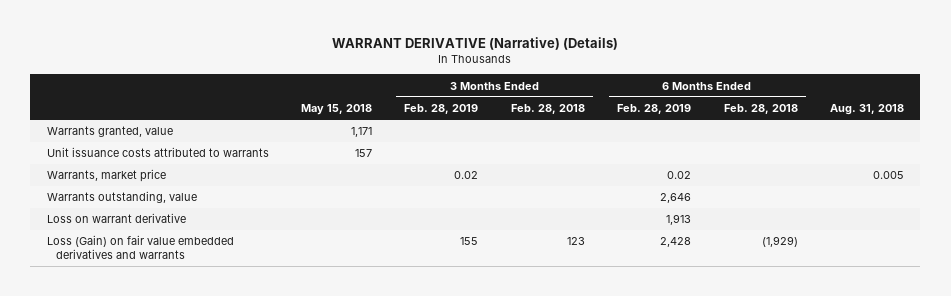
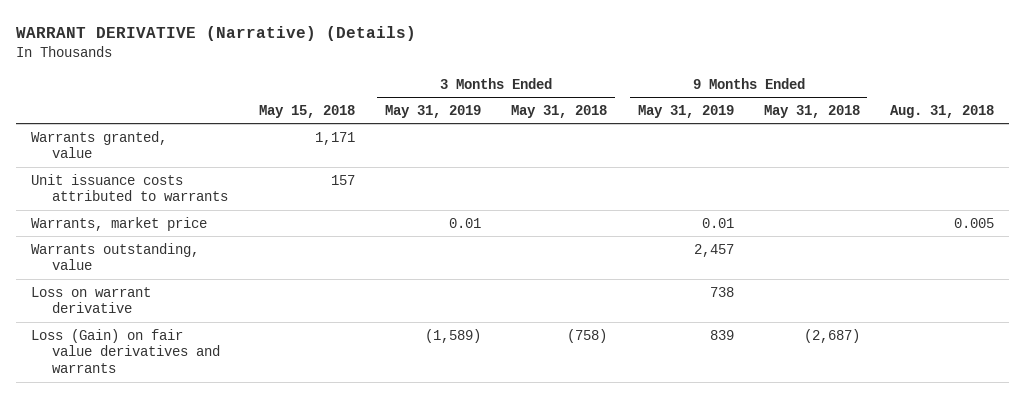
- | May 15, 2018 | 3 Months Ended Feb. 28, 2019 | 3 Months Ended Feb. 28, 2018 | 6 Months Ended Feb. 28, 2019 | 6 Months Ended Feb. 28, 2018 | Aug. 31, 2018
+ | May 15, 2018 | 3 Months Ended May 31, 2019 | 3 Months Ended May 31, 2018 | 9 Months Ended May 31, 2019 | 9 Months Ended May 31, 2018 | Aug. 31, 2018
- Loss (Gain) on fair value embedded derivatives and warrants | | 155 | 123 | 2,428 | (1,929) |
+ Loss (Gain) on fair value derivatives and warrants | | (1,589) | (758) | 839 | (2,687) |

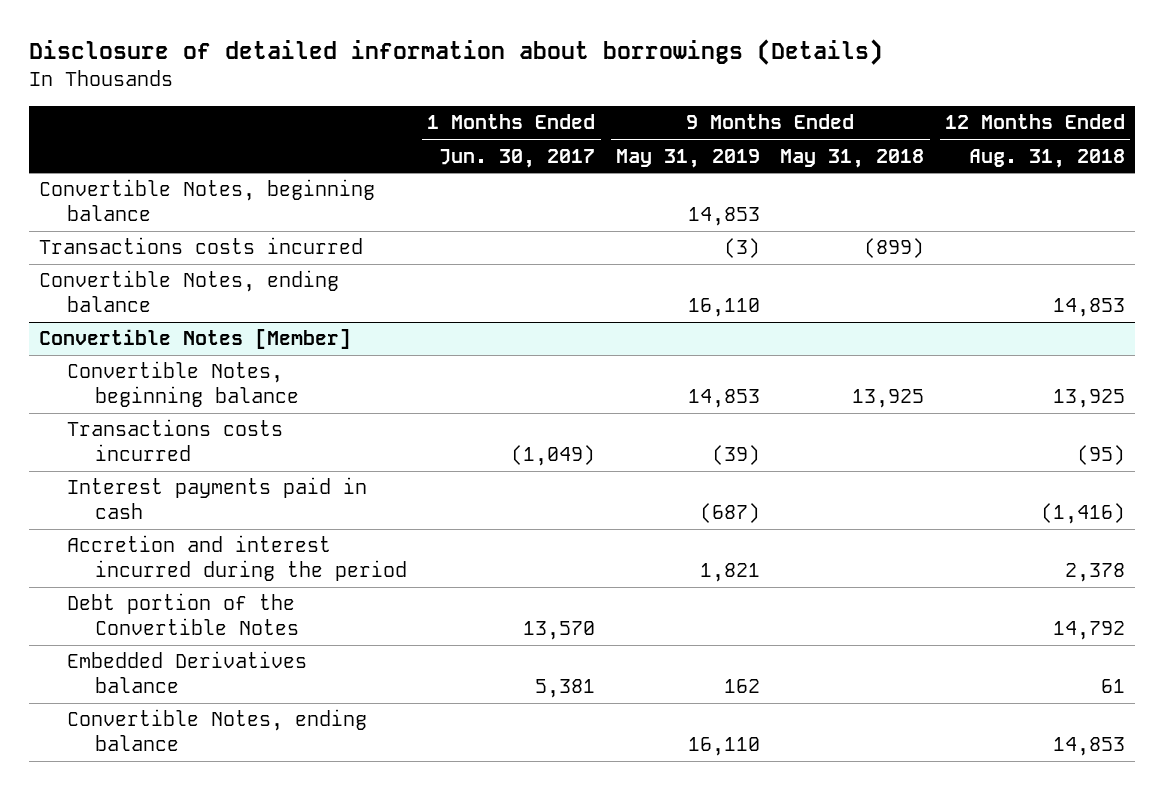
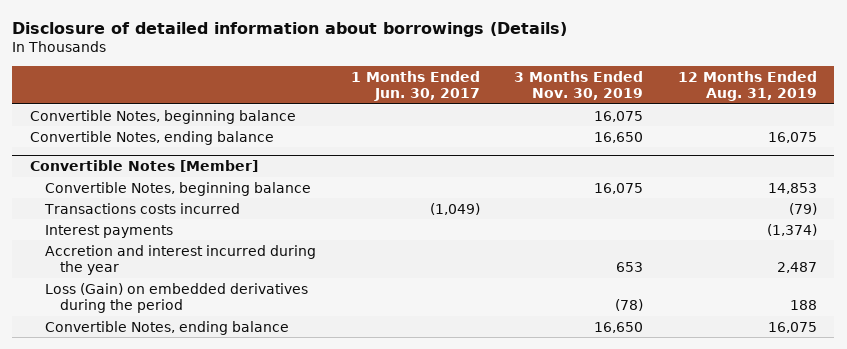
- | 1 Months Ended Jun. 30, 2017 | 9 Months Ended May 31, 2019 | 9 Months Ended May 31, 2018 | 12 Months Ended Aug. 31, 2018
+ | 1 Months Ended Jun. 30, 2017 | 3 Months Ended Nov. 30, 2019 | 12 Months Ended Aug. 31, 2019
- Transactions costs incurred | | (3) | (899) |
@ Convertible Notes [Member]
- Interest payments paid in cash | | (687) | | (1,416)
- Accretion and interest incurred during the period | | 1,821 | | 2,378
- Debt portion of the Convertible Notes | 13,570 | | | 14,792
- Embedded Derivatives balance | 5,381 | 162 | | 61
+ Interest payments | | | (1,374)
+ Accretion and interest incurred during the year | | 653 | 2,487
+ Loss (Gain) on embedded derivatives during the period | | (78) | 188

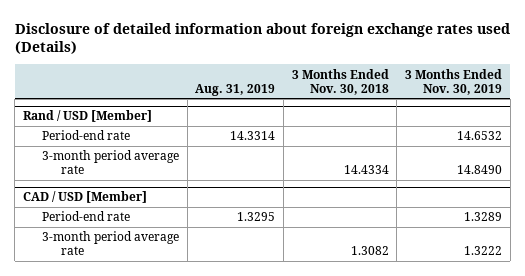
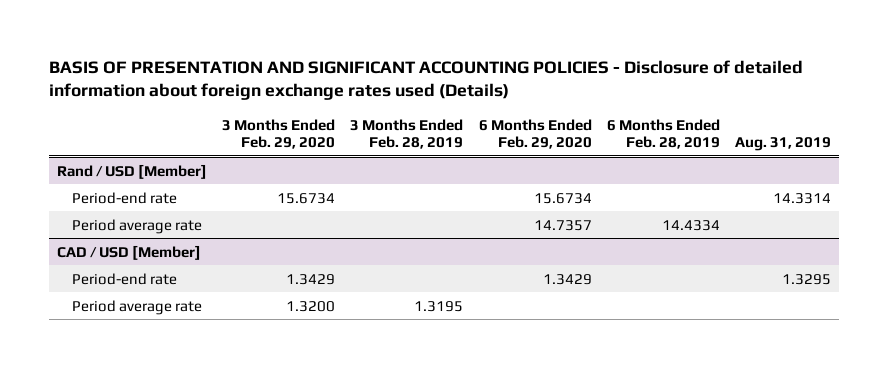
- Disclosure of detailed information about foreign exchange rates used (Details)
+ BASIS OF PRESENTATION AND SIGNIFICANT ACCOUNTING POLICIES - Disclosure of detailed information about foreign exchange rates used (Details)
- | Aug. 31, 2019 | 3 Months Ended Nov. 30, 2018 | 3 Months Ended Nov. 30, 2019
+ | 3 Months Ended Feb. 29, 2020 | 3 Months Ended Feb. 28, 2019 | 6 Months Ended Feb. 29, 2020 | 6 Months Ended Feb. 28, 2019 | Aug. 31, 2019
@ Rand / USD [Member]
- 3-month period average rate | | 14.4334 | 14.8490
+ Period average rate | | | 14.7357 | 14.4334 |
@ CAD / USD [Member]
- 3-month period average rate | | 1.3082 | 1.3222
+ Period average rate | 1.3200 | 1.3195 | | |

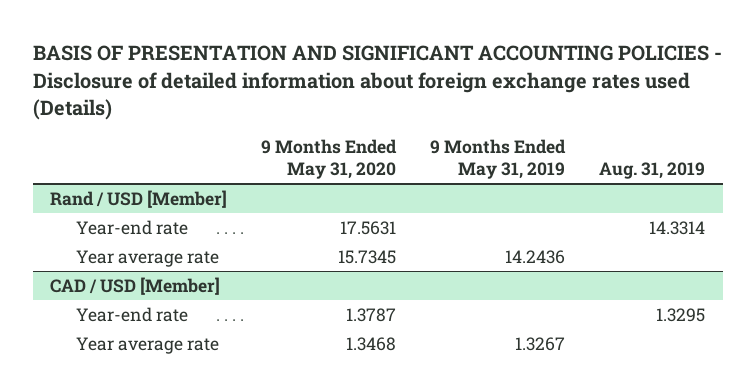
- | 3 Months Ended Feb. 29, 2020 | 3 Months Ended Feb. 28, 2019 | 6 Months Ended Feb. 29, 2020 | 6 Months Ended Feb. 28, 2019 | Aug. 31, 2019
+ | 9 Months Ended May 31, 2020 | 9 Months Ended May 31, 2019 | Aug. 31, 2019
@ Rand / USD [Member]
- Period-end rate | 15.6734 | | 15.6734 | | 14.3314
- Period average rate | | | 14.7357 | 14.4334 |
+ Year-end rate | 17.5631 | | 14.3314
+ Year average rate | 15.7345 | 14.2436 |
@ CAD / USD [Member]
- Period-end rate | 1.3429 | | 1.3429 | | 1.3295
- Period average rate | 1.3200 | 1.3195 | | |
+ Year-end rate | 1.3787 | | 1.3295
+ Year average rate | 1.3468 | 1.3267 |

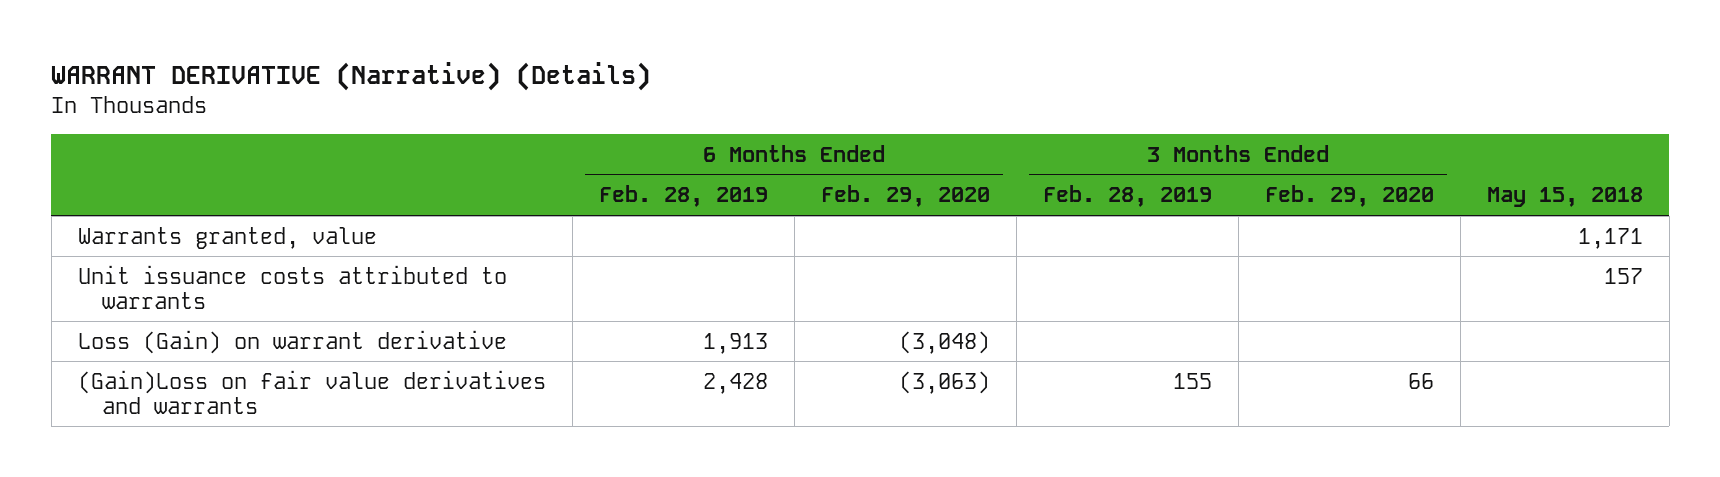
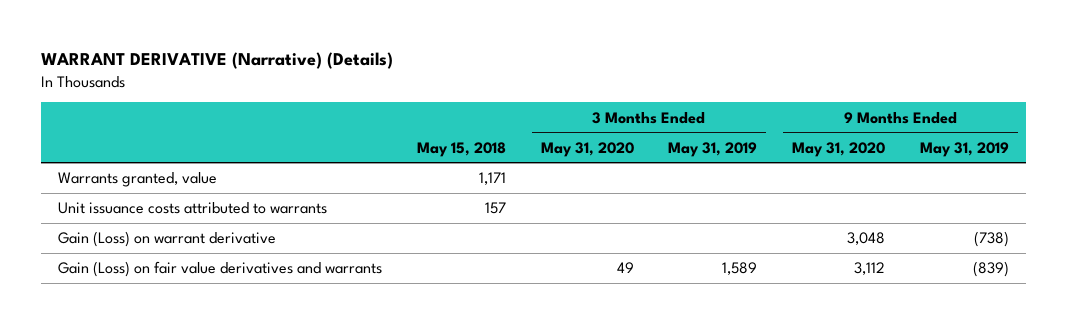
- | 6 Months Ended Feb. 28, 2019 | 6 Months Ended Feb. 29, 2020 | 3 Months Ended Feb. 28, 2019 | 3 Months Ended Feb. 29, 2020 | May 15, 2018
+ | May 15, 2018 | 3 Months Ended May 31, 2020 | 3 Months Ended May 31, 2019 | 9 Months Ended May 31, 2020 | 9 Months Ended May 31, 2019
- Loss (Gain) on warrant derivative | 1,913 | (3,048) | | |
- (Gain)Loss on fair value derivatives and warrants | 2,428 | (3,063) | 155 | 66 |
+ Gain (Loss) on warrant derivative | | | | 3,048 | (738)
+ Gain (Loss) on fair value derivatives and warrants | | 49 | 1,589 | 3,112 | (839)

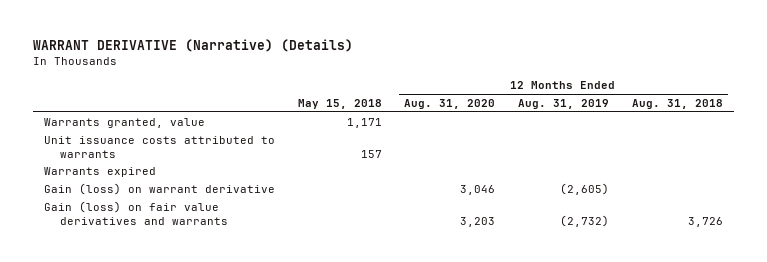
- | May 15, 2018 | 3 Months Ended May 31, 2020 | 3 Months Ended May 31, 2019 | 9 Months Ended May 31, 2020 | 9 Months Ended May 31, 2019
+ | May 15, 2018 | 12 Months Ended Aug. 31, 2020 | 12 Months Ended Aug. 31, 2019 | 12 Months Ended Aug. 31, 2018
- Gain (Loss) on warrant derivative | | | | 3,048 | (738)
- Gain (Loss) on fair value derivatives and warrants | | 49 | 1,589 | 3,112 | (839)
+ Warrants expired
+ Gain (loss) on warrant derivative | | 3,046 | (2,605) |
+ Gain (loss) on fair value derivatives and warrants | | 3,203 | (2,732) | 3,726

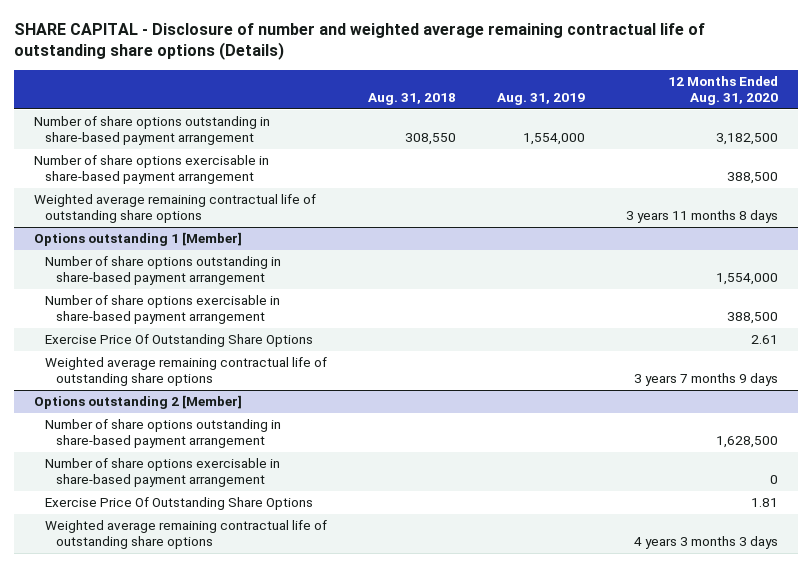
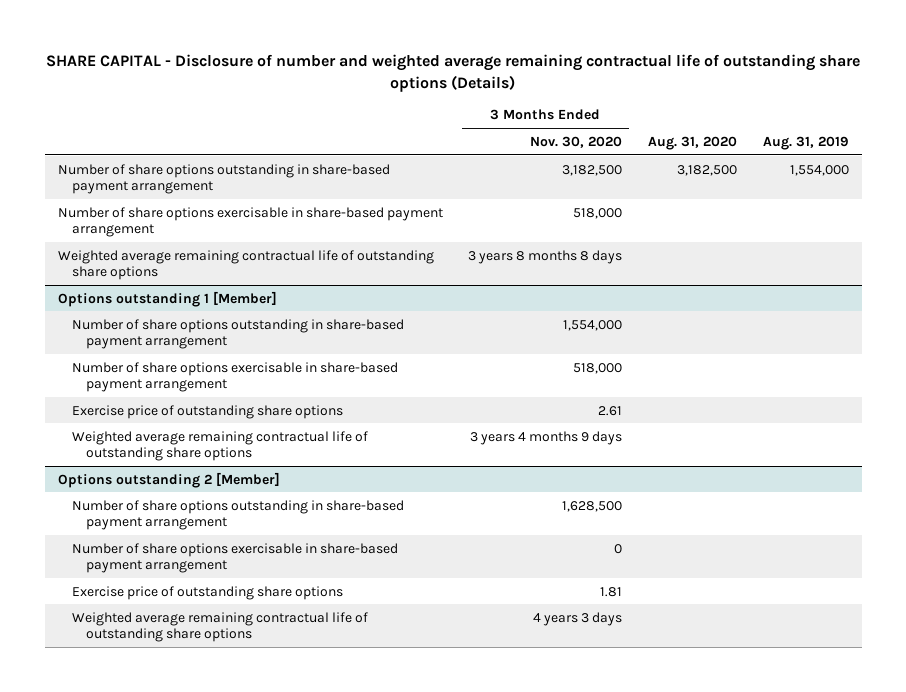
- | Aug. 31, 2018 | Aug. 31, 2019 | 12 Months Ended Aug. 31, 2020
+ | 3 Months Ended Nov. 30, 2020 | Aug. 31, 2020 | Aug. 31, 2019
@ Options outstanding 1 [Member]
- Exercise Price Of Outstanding Share Options | | | 2.61
+ Exercise price of outstanding share options | 2.61 | |
@ Options outstanding 2 [Member]
- Exercise Price Of Outstanding Share Options | | | 1.81
+ Exercise price of outstanding share options | 1.81 | |

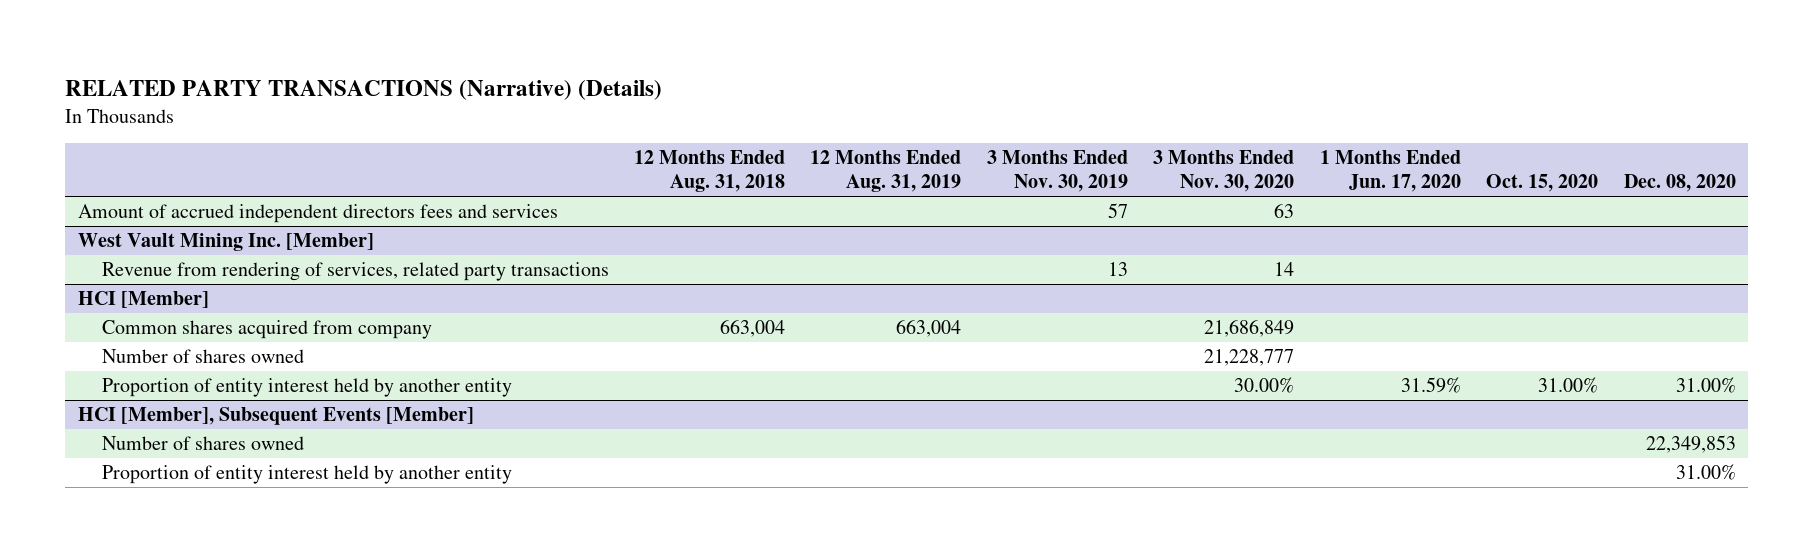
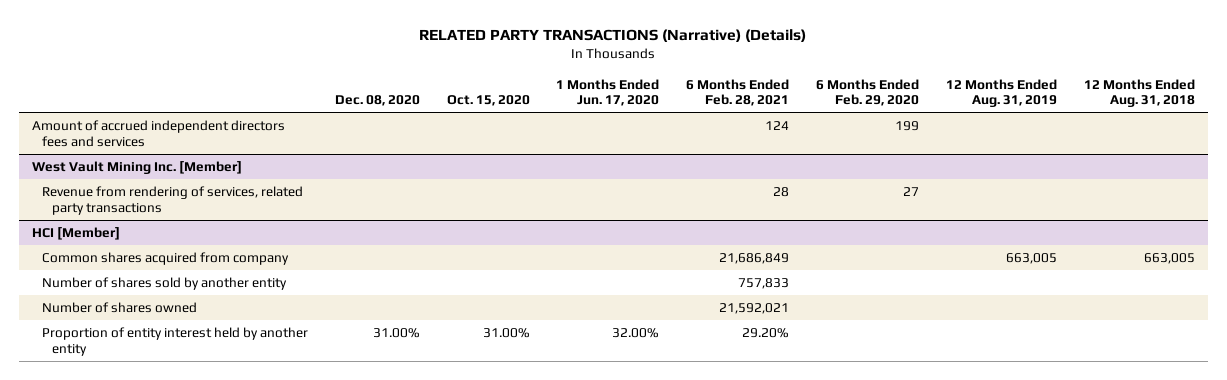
- | 12 Months Ended Aug. 31, 2018 | 12 Months Ended Aug. 31, 2019 | 3 Months Ended Nov. 30, 2019 | 3 Months Ended Nov. 30, 2020 | 1 Months Ended Jun. 17, 2020 | Oct. 15, 2020 | Dec. 08, 2020
+ | Dec. 08, 2020 | Oct. 15, 2020 | 1 Months Ended Jun. 17, 2020 | 6 Months Ended Feb. 28, 2021 | 6 Months Ended Feb. 29, 2020 | 12 Months Ended Aug. 31, 2019 | 12 Months Ended Aug. 31, 2018
@ HCI [Member]
- Common shares acquired from company | 663,004 | 663,004 | | 21,686,849 | | |
+ Common shares acquired from company | | | | 21,686,849 | | 663,005 | 663,005
+ Number of shares sold by another entity | | | | 757,833 | | |
- Proportion of entity interest held by another entity | | | | 30.00% | 31.59% | 31.00% | 31.00%
- HCI [Member], Subsequent Events [Member]
- Number of shares owned | | | | | | | 22,349,853
- Proportion of entity interest held by another entity | | | | | | | 31.00%
@ HCI [Member]
+ Proportion of entity interest held by another entity | 31.00% | 31.00% | 32.00% | 29.20% | | |

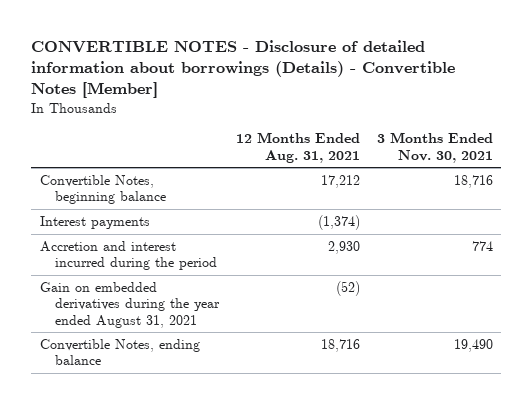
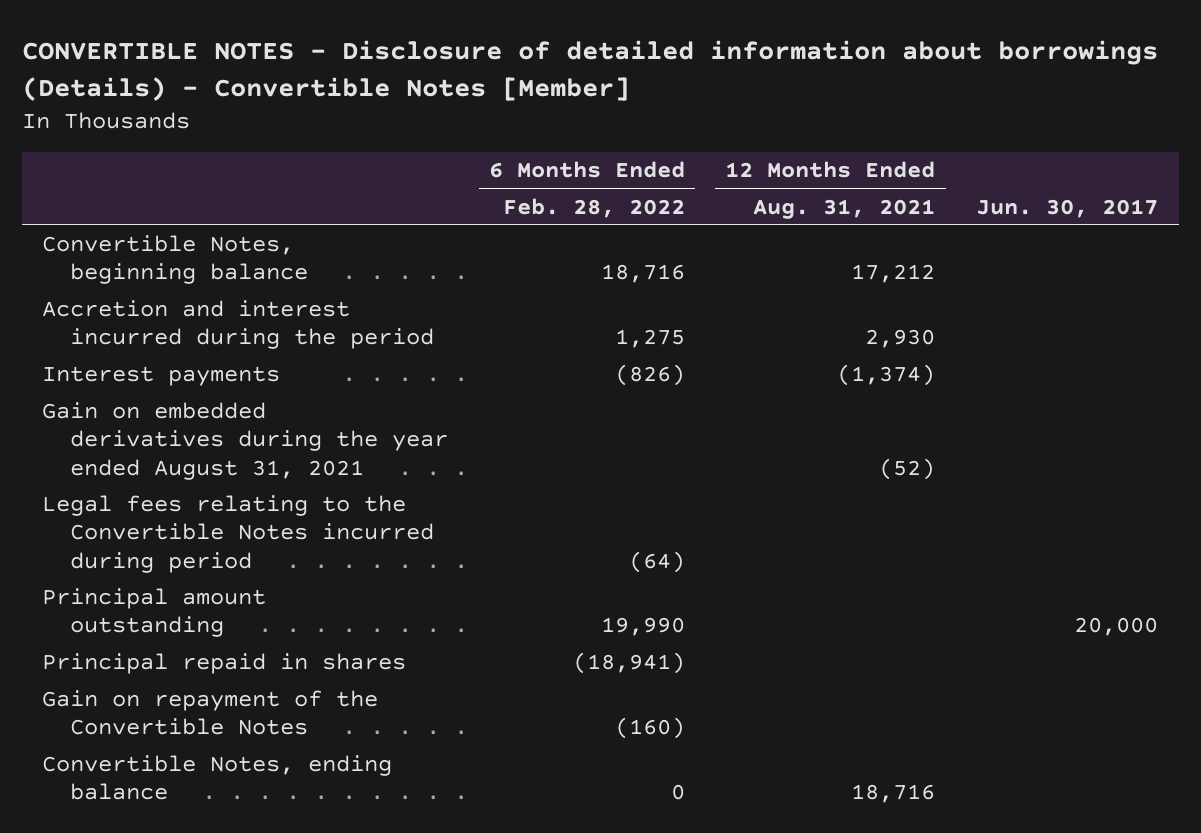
- | 12 Months Ended Aug. 31, 2021 | 3 Months Ended Nov. 30, 2021
+ | 6 Months Ended Feb. 28, 2022 | 12 Months Ended Aug. 31, 2021 | Jun. 30, 2017
moved down: Interest payments | (826) | (1,374) |
+ Legal fees relating to the Convertible Notes incurred during period | (64) | |
+ Principal amount outstanding | 19,990 | | 20,000
+ Principal repaid in shares | (18,941) | |
+ Gain on repayment of the Convertible Notes | (160) | |

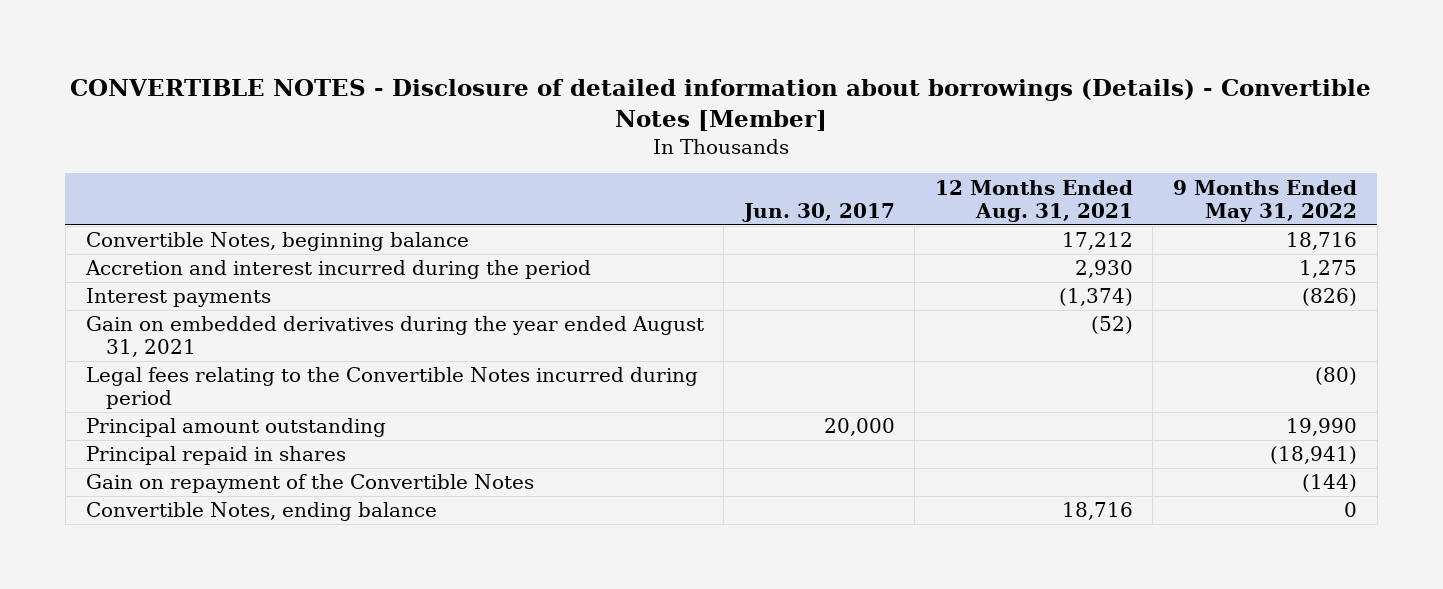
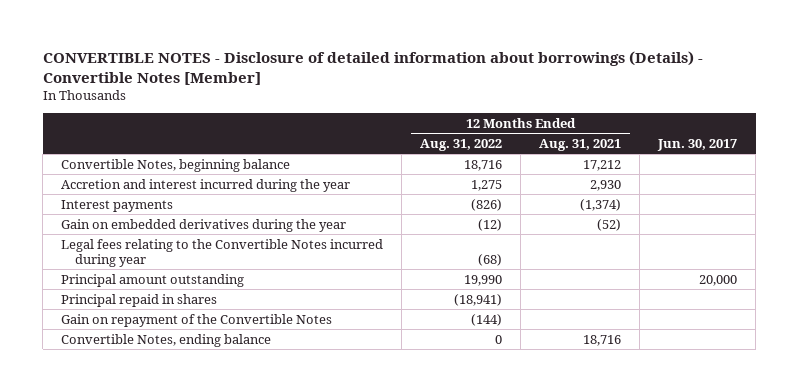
- | Jun. 30, 2017 | 12 Months Ended Aug. 31, 2021 | 9 Months Ended May 31, 2022
+ | 12 Months Ended Aug. 31, 2022 | 12 Months Ended Aug. 31, 2021 | Jun. 30, 2017
- Accretion and interest incurred during the period | | 2,930 | 1,275
+ Accretion and interest incurred during the year | 1,275 | 2,930 |
- Gain on embedded derivatives during the year ended August 31, 2021 | | (52) |
- Legal fees relating to the Convertible Notes incurred during period | | | (80)
+ Gain on embedded derivatives during the year | (12) | (52) |
+ Legal fees relating to the Convertible Notes incurred during year | (68) | |

